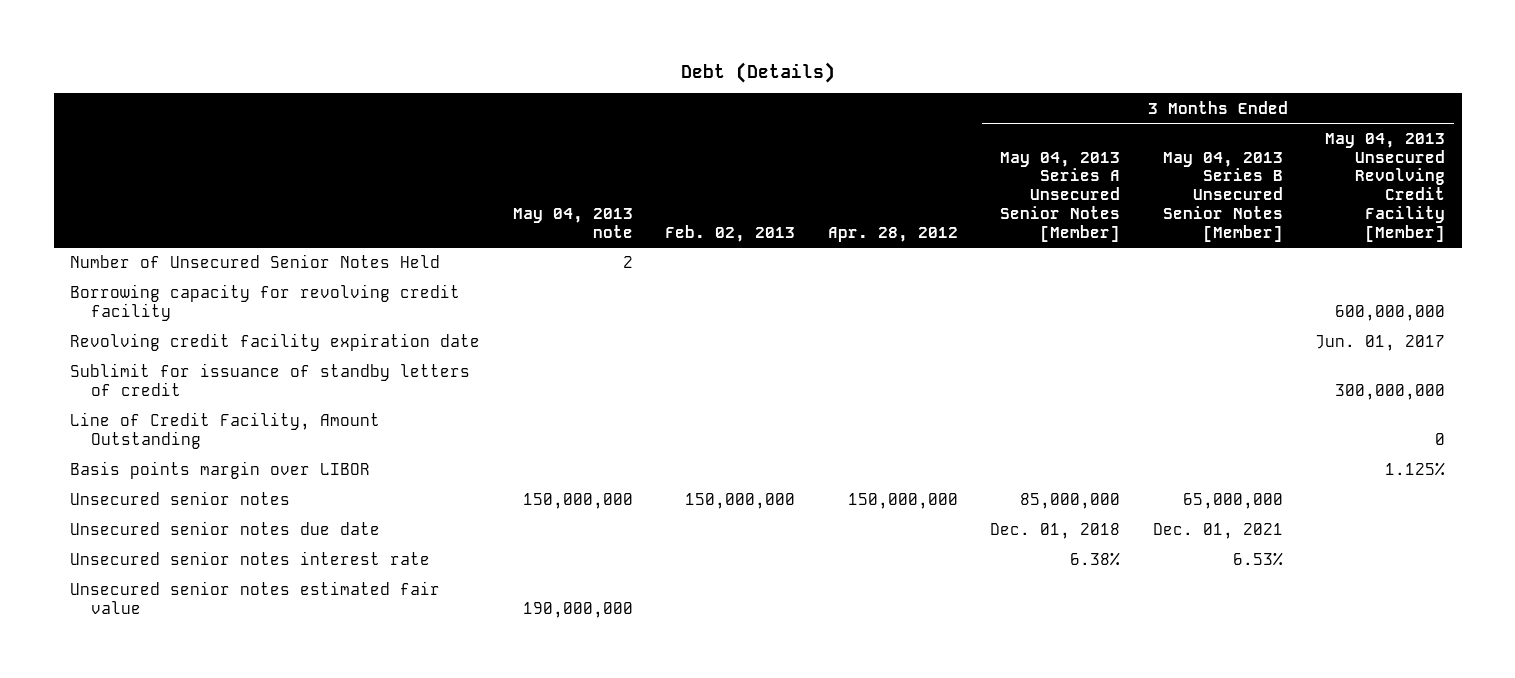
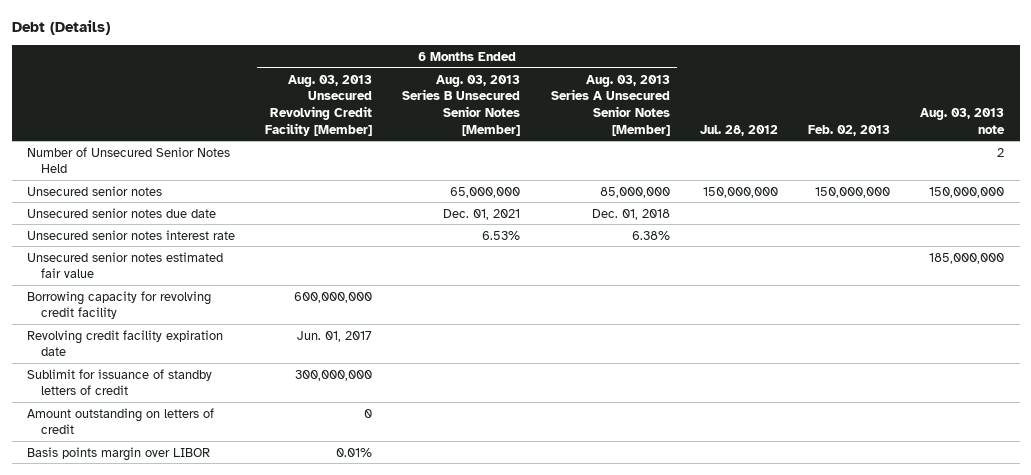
- | May 04, 2013 note | Feb. 02, 2013 | Apr. 28, 2012 | 3 Months Ended May 04, 2013 Series A Unsecured Senior Notes [Member] | 3 Months Ended May 04, 2013 Series B Unsecured Senior Notes [Member] | 3 Months Ended May 04, 2013 Unsecured Revolving Credit Facility [Member]
+ | 6 Months Ended Aug. 03, 2013 Unsecured Revolving Credit Facility [Member] | 6 Months Ended Aug. 03, 2013 Series B Unsecured Senior Notes [Member] | 6 Months Ended Aug. 03, 2013 Series A Unsecured Senior Notes [Member] | Jul. 28, 2012 | Feb. 02, 2013 | Aug. 03, 2013 note
- Line of Credit Facility, Amount Outstanding | | | | | | 0
moved down: Borrowing capacity for revolving credit facility | 600,000,000 | | | | |
moved down: Revolving credit facility expiration date | Jun. 01, 2017 | | | | |
moved down: Sublimit for issuance of standby letters of credit | 300,000,000 | | | | |
+ Amount outstanding on letters of credit | 0 | | | | |
moved down: Basis points margin over LIBOR | 0.01% | | | | |

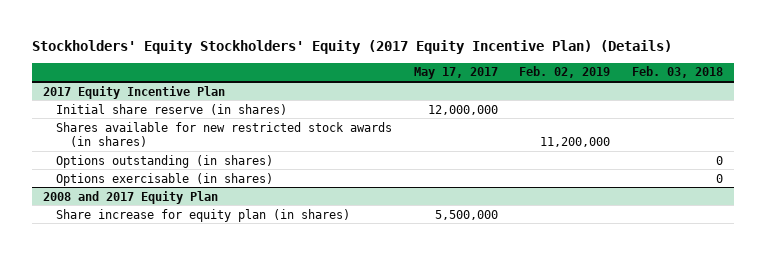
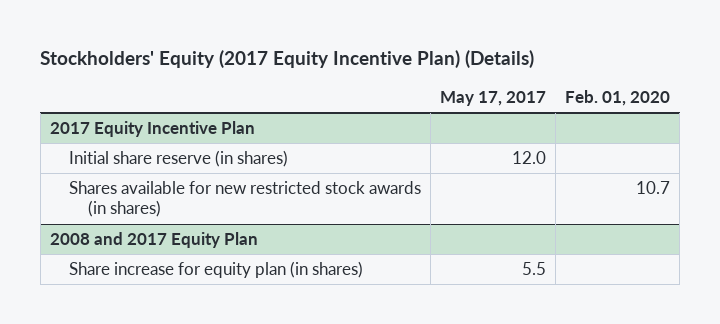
- Stockholders' Equity Stockholders' Equity (2017 Equity Incentive Plan) (Details)
+ Stockholders' Equity (2017 Equity Incentive Plan) (Details)
- | May 17, 2017 | Feb. 02, 2019 | Feb. 03, 2018
+ | May 17, 2017 | Feb. 01, 2020
@ 2017 Equity Incentive Plan
- Initial share reserve (in shares) | 12,000,000 | |
+ Initial share reserve (in shares) | 12.0 |
- Options outstanding (in shares) | | | 0
- Options exercisable (in shares) | | | 0
@ 2008 and 2017 Equity Plan
- Share increase for equity plan (in shares) | 5,500,000 | |
+ Share increase for equity plan (in shares) | 5.5 |

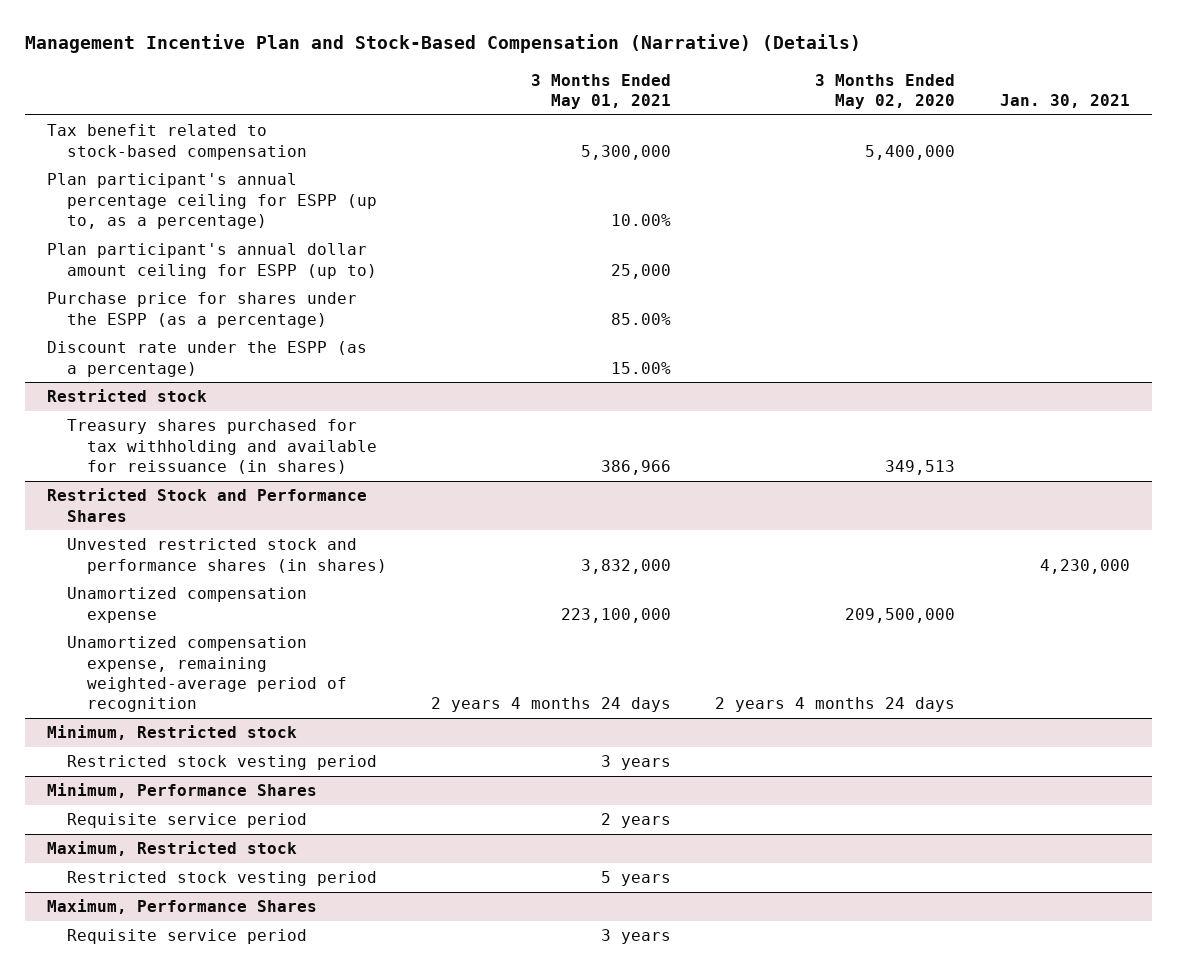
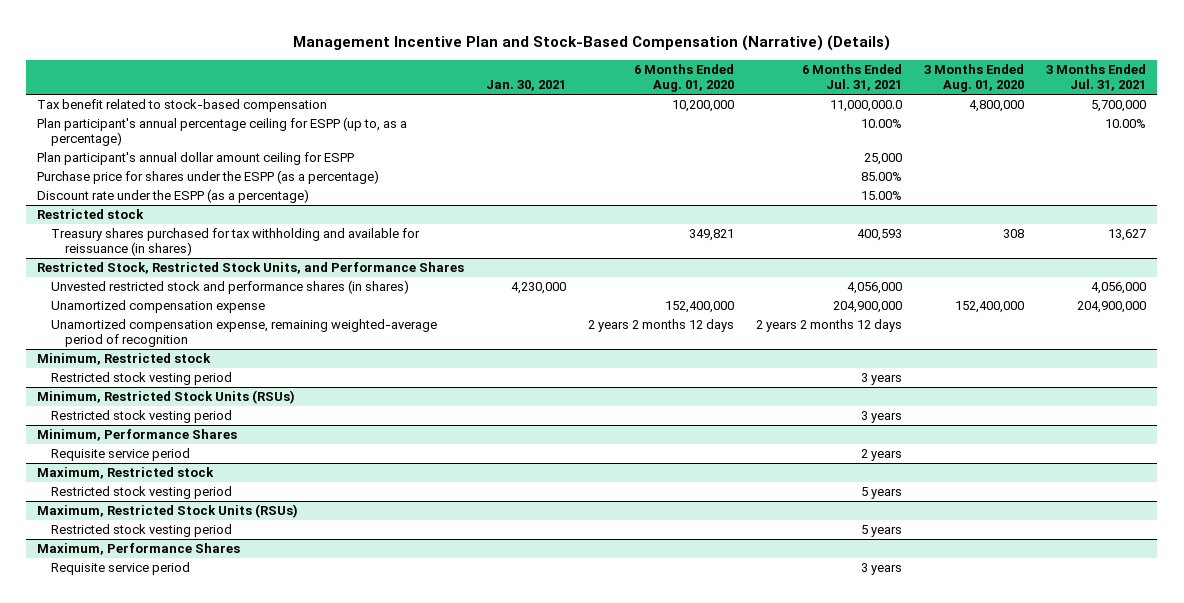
- | 3 Months Ended May 01, 2021 | 3 Months Ended May 02, 2020 | Jan. 30, 2021
+ | Jan. 30, 2021 | 6 Months Ended Aug. 01, 2020 | 6 Months Ended Jul. 31, 2021 | 3 Months Ended Aug. 01, 2020 | 3 Months Ended Jul. 31, 2021
- Plan participant's annual dollar amount ceiling for ESPP (up to) | 25,000 | |
+ Plan participant's annual dollar amount ceiling for ESPP | | | 25,000 | |
- Restricted Stock and Performance Shares
+ Restricted Stock, Restricted Stock Units, and Performance Shares
+ Minimum, Restricted Stock Units (RSUs)
+ Restricted stock vesting period | | | 3 years | |
+ Maximum, Restricted Stock Units (RSUs)
+ Restricted stock vesting period | | | 5 years | |

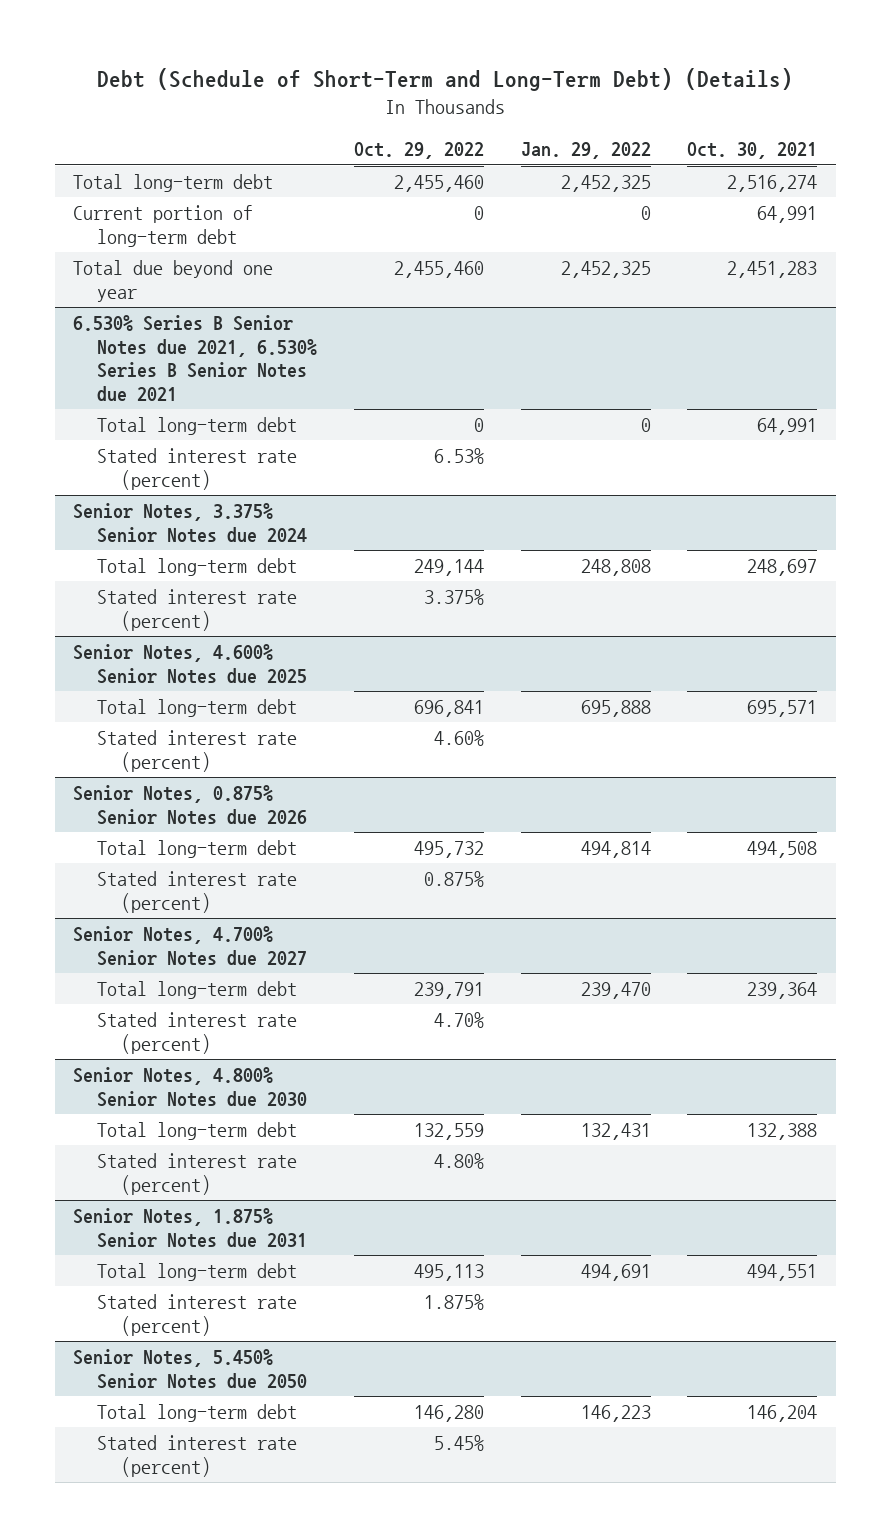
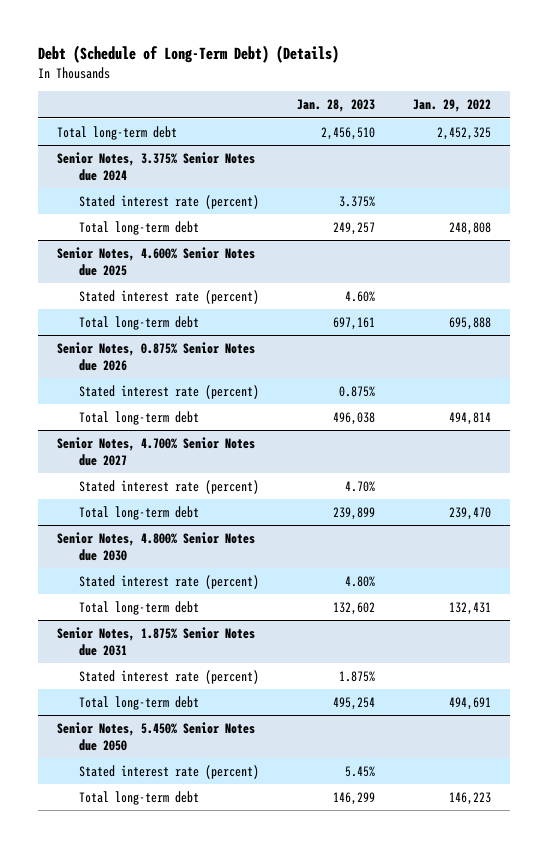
- Debt (Schedule of Short-Term and Long-Term Debt) (Details)
+ Debt (Schedule of Long-Term Debt) (Details)
- | Oct. 29, 2022 | Jan. 29, 2022 | Oct. 30, 2021
+ | Jan. 28, 2023 | Jan. 29, 2022
- Current portion of long-term debt | 0 | 0 | 64,991
- Total due beyond one year | 2,455,460 | 2,452,325 | 2,451,283
- 6.530% Series B Senior Notes due 2021, 6.530% Series B Senior Notes due 2021
- Total long-term debt | 0 | 0 | 64,991
- Stated interest rate (percent) | 6.53% | |
@ Senior Notes, 3.375% Senior Notes due 2024
moved down: Total long-term debt | 249,257 | 248,808
@ Senior Notes, 4.600% Senior Notes due 2025
moved down: Total long-term debt | 697,161 | 695,888
@ Senior Notes, 0.875% Senior Notes due 2026
moved down: Total long-term debt | 496,038 | 494,814
@ Senior Notes, 4.700% Senior Notes due 2027
moved down: Total long-term debt | 239,899 | 239,470
@ Senior Notes, 4.800% Senior Notes due 2030
moved down: Total long-term debt | 132,602 | 132,431
@ Senior Notes, 1.875% Senior Notes due 2031
moved down: Total long-term debt | 495,254 | 494,691
@ Senior Notes, 5.450% Senior Notes due 2050
moved down: Total long-term debt | 146,299 | 146,223

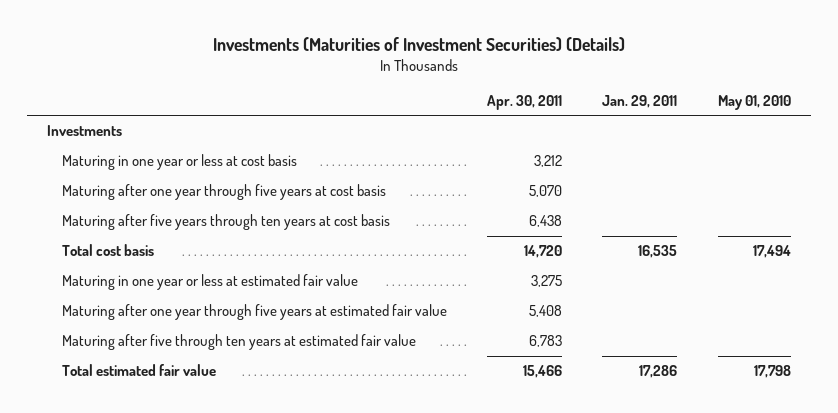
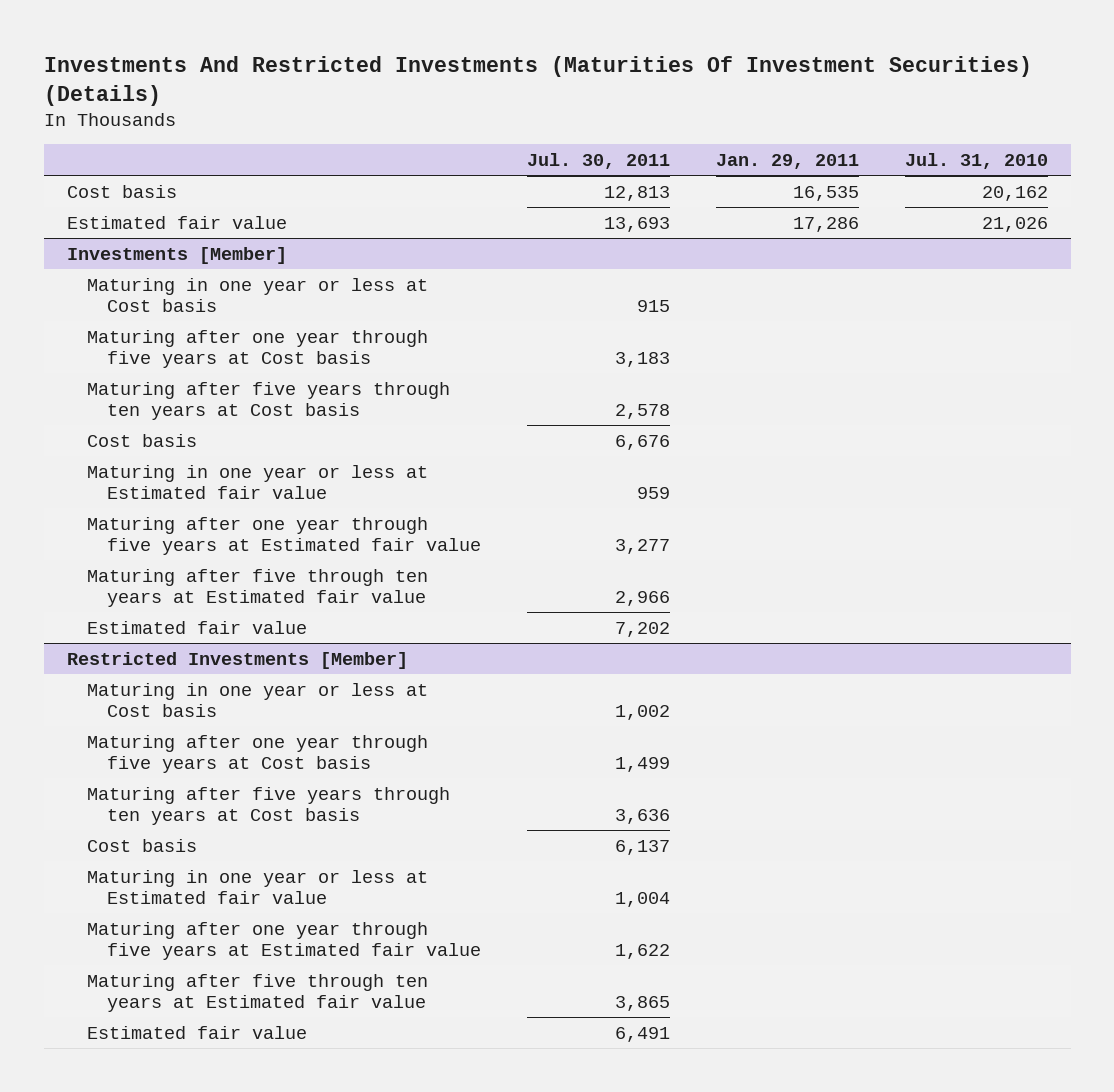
- Investments (Maturities of Investment Securities) (Details)
+ Investments And Restricted Investments (Maturities Of Investment Securities) (Details)
- | Apr. 30, 2011 | Jan. 29, 2011 | May 01, 2010
+ | Jul. 30, 2011 | Jan. 29, 2011 | Jul. 31, 2010
- Investments
- Maturing in one year or less at cost basis | 3,212 | |
- Maturing after one year through five years at cost basis | 5,070 | |
- Maturing after five years through ten years at cost basis | 6,438 | |
- Total cost basis | 14,720 | 16,535 | 17,494
- Maturing in one year or less at estimated fair value | 3,275 | |
- Maturing after one year through five years at estimated fair value | 5,408 | |
- Maturing after five through ten years at estimated fair value | 6,783 | |
- Total estimated fair value | 15,466 | 17,286 | 17,798
+ Cost basis | 12,813 | 16,535 | 20,162
+ Estimated fair value | 13,693 | 17,286 | 21,026
+ Investments [Member]
+ Maturing in one year or less at Cost basis | 915 | |
+ Maturing after one year through five years at Cost basis | 3,183 | |
+ Maturing after five years through ten years at Cost basis | 2,578 | |
+ Cost basis | 6,676 | |
+ Maturing in one year or less at Estimated fair value | 959 | |
+ Maturing after one year through five years at Estimated fair value | 3,277 | |
+ Maturing after five through ten years at Estimated fair value | 2,966 | |
+ Estimated fair value | 7,202 | |
+ Restricted Investments [Member]
+ Maturing in one year or less at Cost basis | 1,002 | |
+ Maturing after one year through five years at Cost basis | 1,499 | |
+ Maturing after five years through ten years at Cost basis | 3,636 | |
+ Cost basis | 6,137 | |
+ Maturing in one year or less at Estimated fair value | 1,004 | |
+ Maturing after one year through five years at Estimated fair value | 1,622 | |
+ Maturing after five through ten years at Estimated fair value | 3,865 | |
+ Estimated fair value | 6,491 | |

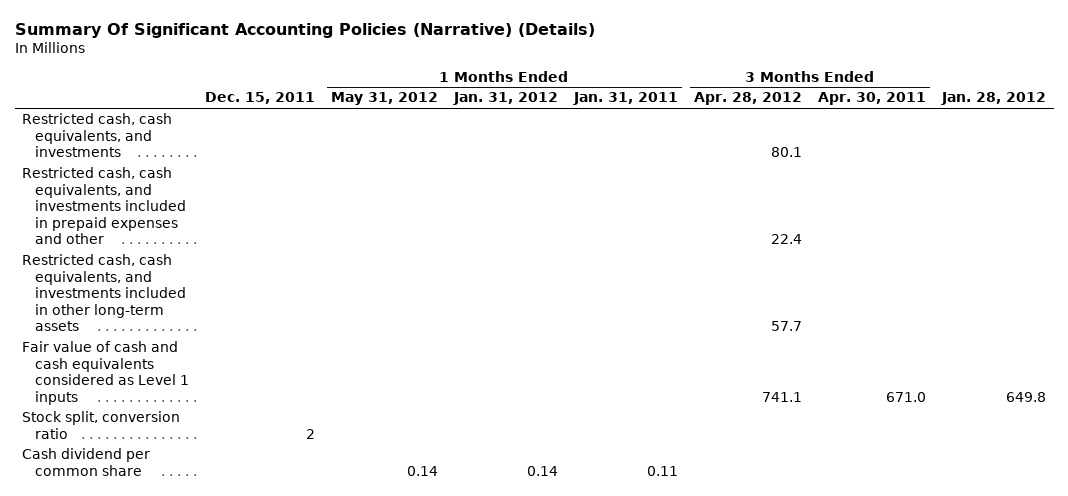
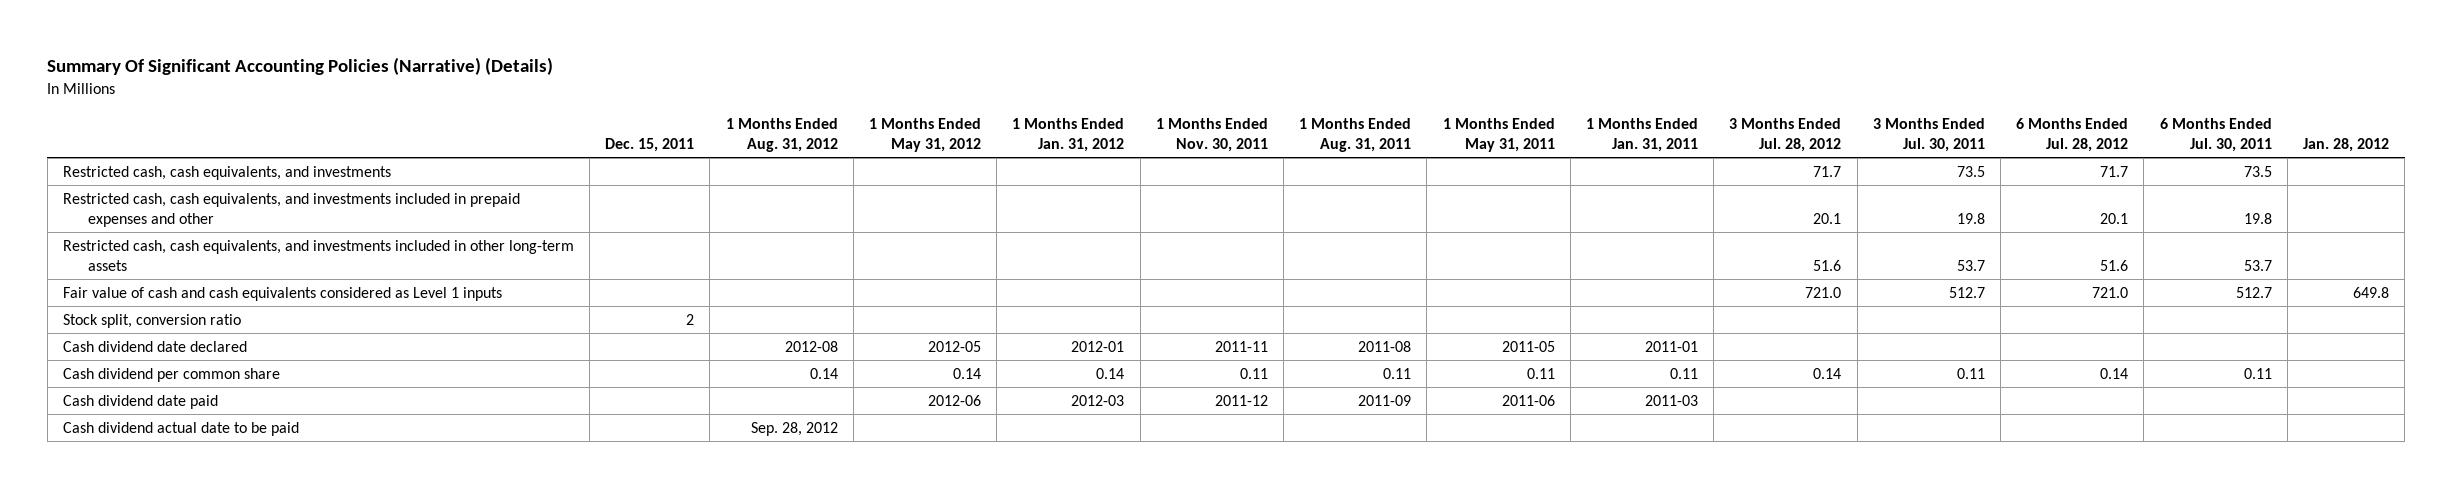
- | Dec. 15, 2011 | 1 Months Ended May 31, 2012 | 1 Months Ended Jan. 31, 2012 | 1 Months Ended Jan. 31, 2011 | 3 Months Ended Apr. 28, 2012 | 3 Months Ended Apr. 30, 2011 | Jan. 28, 2012
+ | Dec. 15, 2011 | 1 Months Ended Aug. 31, 2012 | 1 Months Ended May 31, 2012 | 1 Months Ended Jan. 31, 2012 | 1 Months Ended Nov. 30, 2011 | 1 Months Ended Aug. 31, 2011 | 1 Months Ended May 31, 2011 | 1 Months Ended Jan. 31, 2011 | 3 Months Ended Jul. 28, 2012 | 3 Months Ended Jul. 30, 2011 | 6 Months Ended Jul. 28, 2012 | 6 Months Ended Jul. 30, 2011 | Jan. 28, 2012
+ Cash dividend date declared | | 2012-08 | 2012-05 | 2012-01 | 2011-11 | 2011-08 | 2011-05 | 2011-01 | | | | |
+ Cash dividend date paid | | | 2012-06 | 2012-03 | 2011-12 | 2011-09 | 2011-06 | 2011-03 | | | | |
+ Cash dividend actual date to be paid | | Sep. 28, 2012 | | | | | | | | | | |

